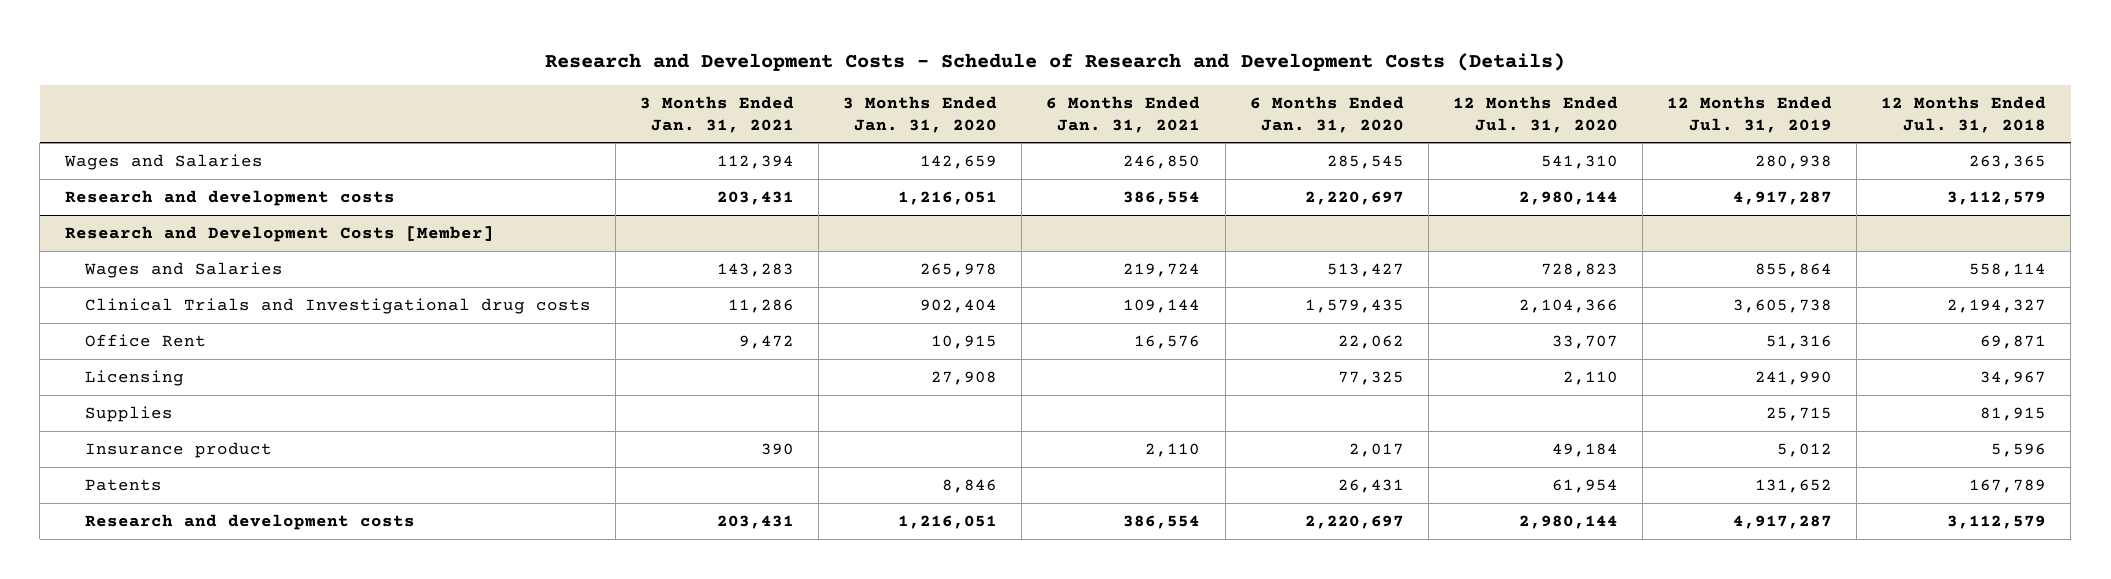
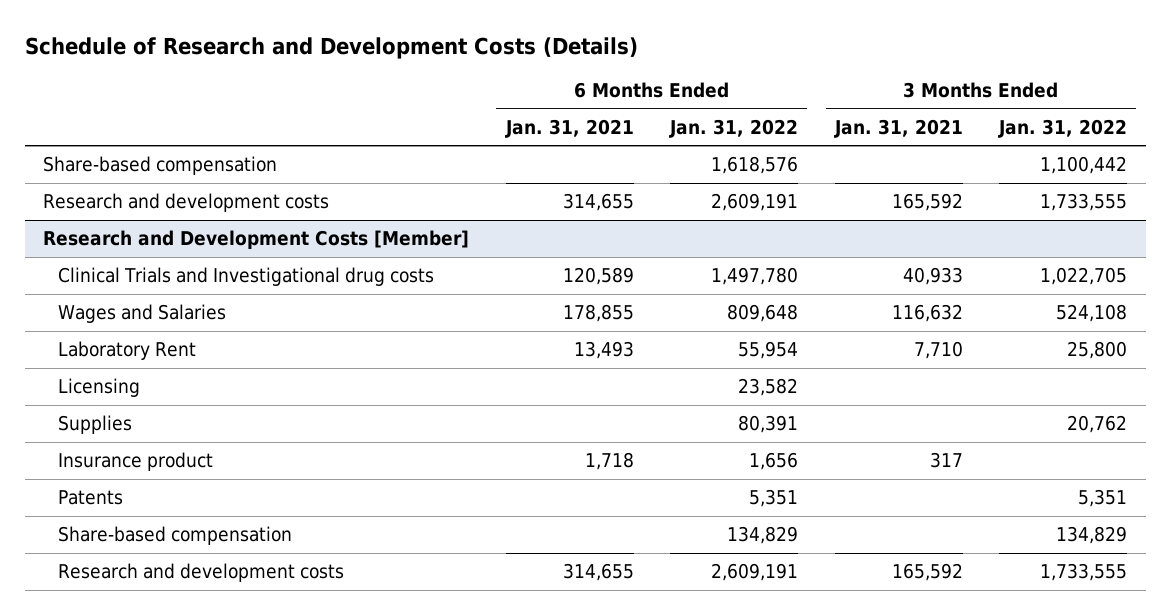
- Research and Development Costs - Schedule of Research and Development Costs (Details)
+ Schedule of Research and Development Costs (Details)
- | 3 Months Ended Jan. 31, 2021 | 3 Months Ended Jan. 31, 2020 | 6 Months Ended Jan. 31, 2021 | 6 Months Ended Jan. 31, 2020 | 12 Months Ended Jul. 31, 2020 | 12 Months Ended Jul. 31, 2019 | 12 Months Ended Jul. 31, 2018
+ | 6 Months Ended Jan. 31, 2021 | 6 Months Ended Jan. 31, 2022 | 3 Months Ended Jan. 31, 2021 | 3 Months Ended Jan. 31, 2022
- Wages and Salaries | 112,394 | 142,659 | 246,850 | 285,545 | 541,310 | 280,938 | 263,365
- Research and development costs | 203,431 | 1,216,051 | 386,554 | 2,220,697 | 2,980,144 | 4,917,287 | 3,112,579
+ Share-based compensation | | 1,618,576 | | 1,100,442
+ Research and development costs | 314,655 | 2,609,191 | 165,592 | 1,733,555
@ Research and Development Costs [Member]
- Wages and Salaries | 143,283 | 265,978 | 219,724 | 513,427 | 728,823 | 855,864 | 558,114
- Clinical Trials and Investigational drug costs | 11,286 | 902,404 | 109,144 | 1,579,435 | 2,104,366 | 3,605,738 | 2,194,327
- Office Rent | 9,472 | 10,915 | 16,576 | 22,062 | 33,707 | 51,316 | 69,871
+ Clinical Trials and Investigational drug costs | 120,589 | 1,497,780 | 40,933 | 1,022,705
+ Wages and Salaries | 178,855 | 809,648 | 116,632 | 524,108
+ Laboratory Rent | 13,493 | 55,954 | 7,710 | 25,800
- Insurance product | 390 | | 2,110 | 2,017 | 49,184 | 5,012 | 5,596
+ Insurance product | 1,718 | 1,656 | 317 |
- Research and development costs | 203,431 | 1,216,051 | 386,554 | 2,220,697 | 2,980,144 | 4,917,287 | 3,112,579
+ Share-based compensation | | 134,829 | | 134,829
+ Research and development costs | 314,655 | 2,609,191 | 165,592 | 1,733,555

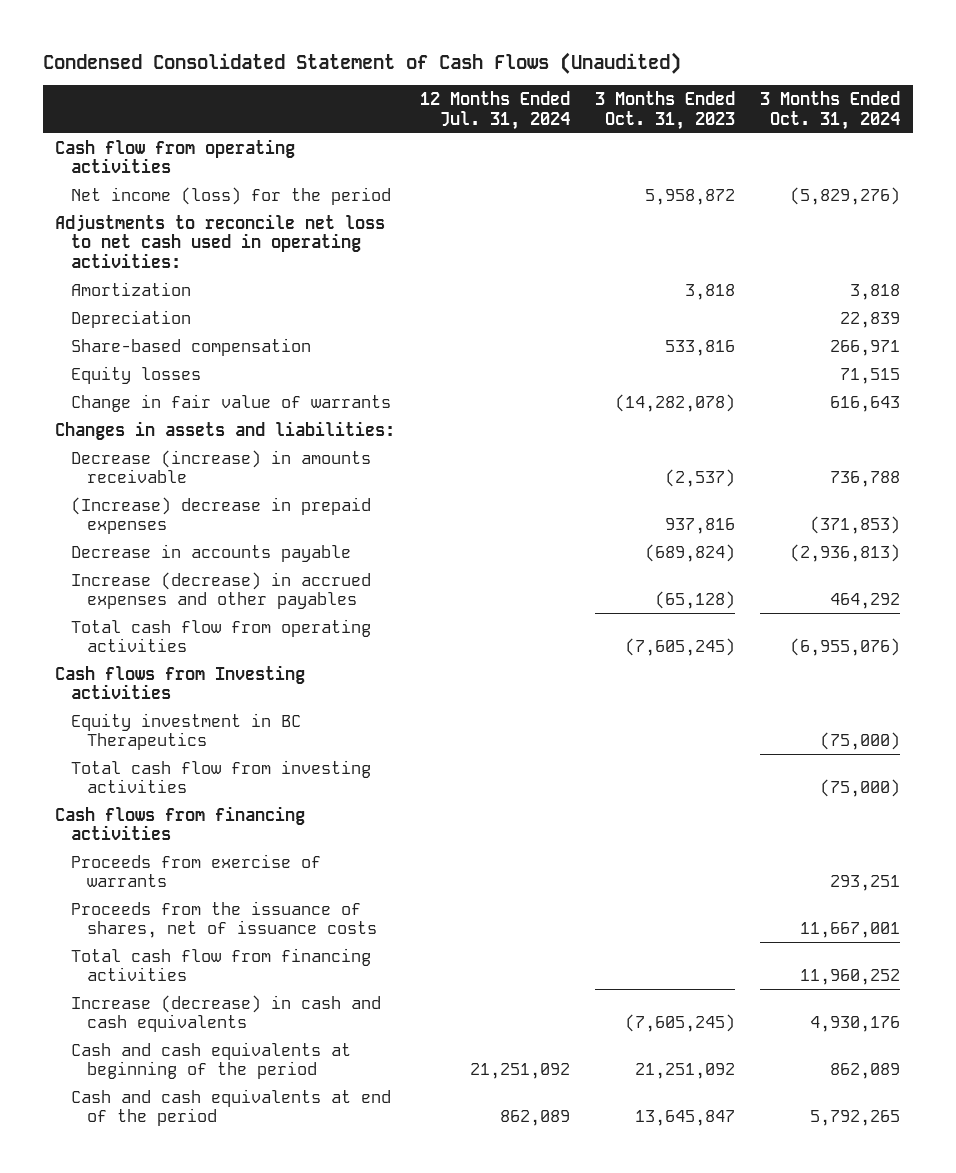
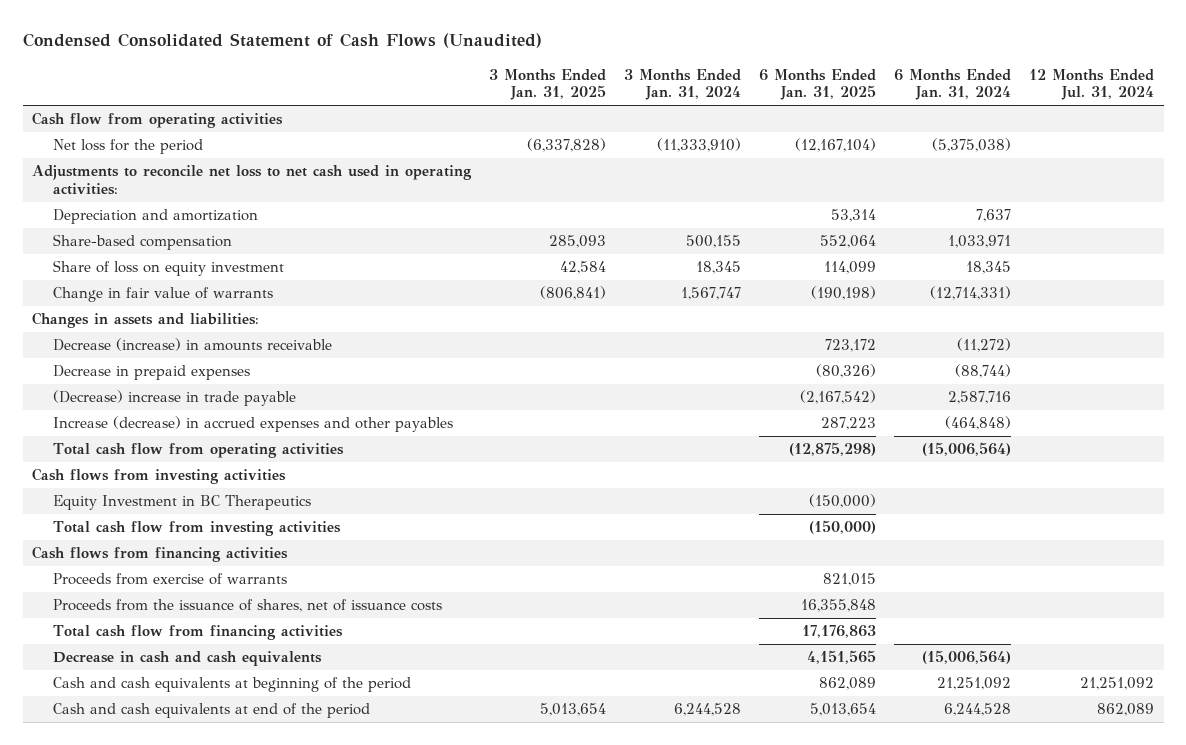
- | 12 Months Ended Jul. 31, 2024 | 3 Months Ended Oct. 31, 2023 | 3 Months Ended Oct. 31, 2024
+ | 3 Months Ended Jan. 31, 2025 | 3 Months Ended Jan. 31, 2024 | 6 Months Ended Jan. 31, 2025 | 6 Months Ended Jan. 31, 2024 | 12 Months Ended Jul. 31, 2024
- Net income (loss) for the period | | 5,958,872 | (5,829,276)
+ Net loss for the period | (6,337,828) | (11,333,910) | (12,167,104) | (5,375,038) |
- Amortization | | 3,818 | 3,818
- Depreciation | | | 22,839
+ Depreciation and amortization | | | 53,314 | 7,637 |
- Equity losses | | | 71,515
+ Share of loss on equity investment | 42,584 | 18,345 | 114,099 | 18,345 |
- (Increase) decrease in prepaid expenses | | 937,816 | (371,853)
- Decrease in accounts payable | | (689,824) | (2,936,813)
+ Decrease in prepaid expenses | | | (80,326) | (88,744) |
+ (Decrease) increase in trade payable | | | (2,167,542) | 2,587,716 |
- Cash flows from Investing activities
- Equity investment in BC Therapeutics | | | (75,000)
+ Cash flows from investing activities
+ Equity Investment in BC Therapeutics | | | (150,000) | |
- Increase (decrease) in cash and cash equivalents | | (7,605,245) | 4,930,176
+ Decrease in cash and cash equivalents | | | 4,151,565 | (15,006,564) |

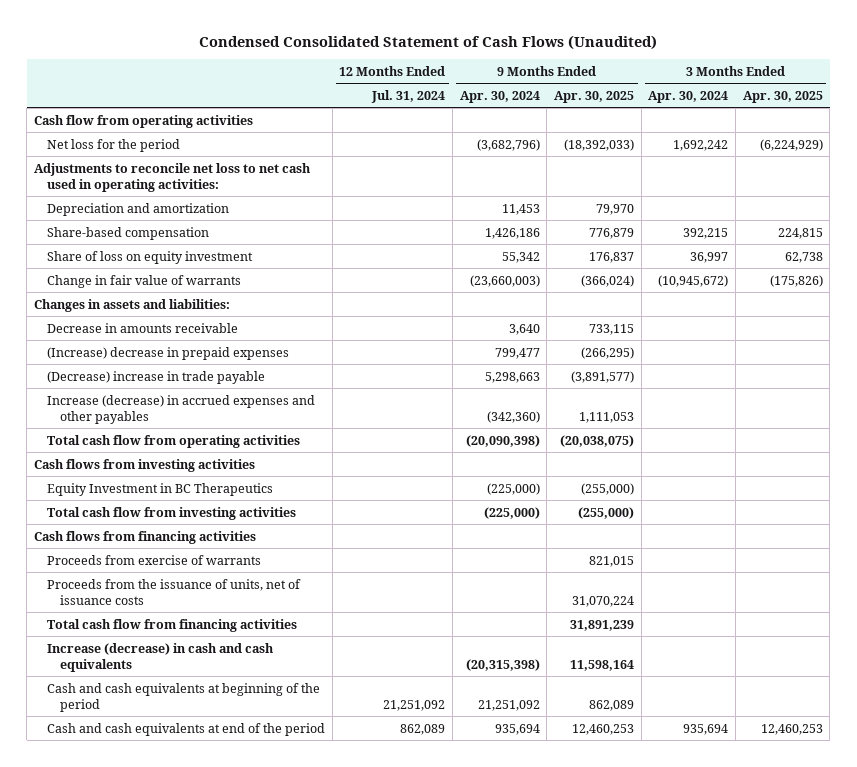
- | 3 Months Ended Jan. 31, 2025 | 3 Months Ended Jan. 31, 2024 | 6 Months Ended Jan. 31, 2025 | 6 Months Ended Jan. 31, 2024 | 12 Months Ended Jul. 31, 2024
+ | 12 Months Ended Jul. 31, 2024 | 9 Months Ended Apr. 30, 2024 | 9 Months Ended Apr. 30, 2025 | 3 Months Ended Apr. 30, 2024 | 3 Months Ended Apr. 30, 2025
- Decrease (increase) in amounts receivable | | | 723,172 | (11,272) |
- Decrease in prepaid expenses | | | (80,326) | (88,744) |
+ Decrease in amounts receivable | | 3,640 | 733,115 | |
+ (Increase) decrease in prepaid expenses | | 799,477 | (266,295) | |
- Proceeds from the issuance of shares, net of issuance costs | | | 16,355,848 | |
+ Proceeds from the issuance of units, net of issuance costs | | | 31,070,224 | |
- Decrease in cash and cash equivalents | | | 4,151,565 | (15,006,564) |
+ Increase (decrease) in cash and cash equivalents | | (20,315,398) | 11,598,164 | |

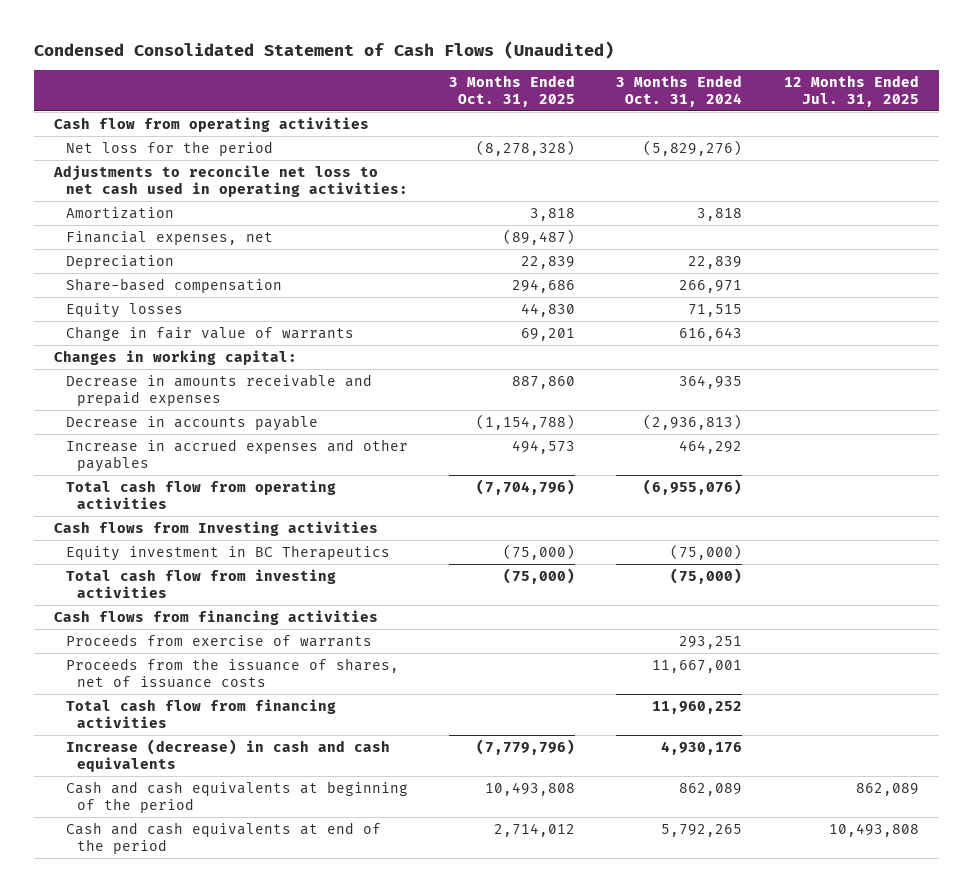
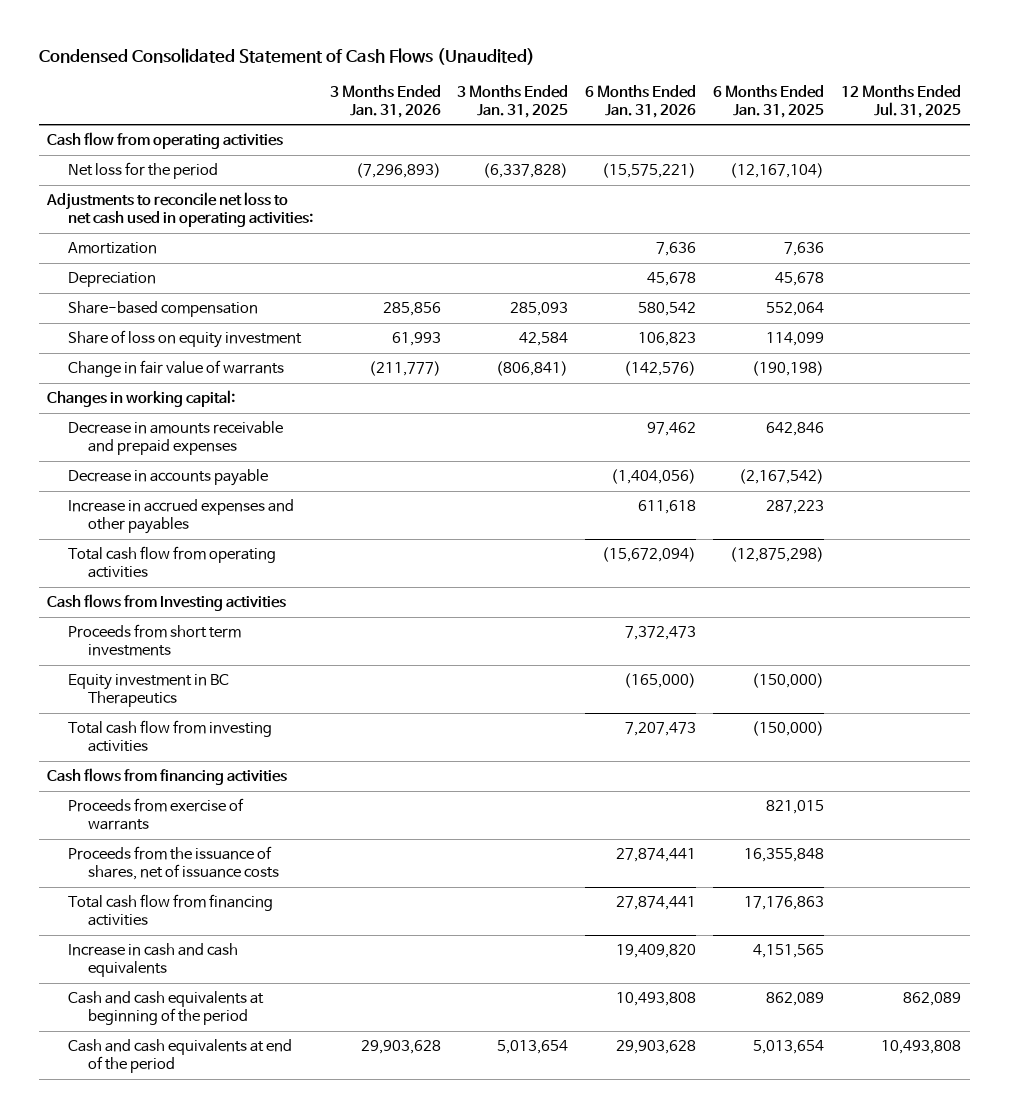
- | 3 Months Ended Oct. 31, 2025 | 3 Months Ended Oct. 31, 2024 | 12 Months Ended Jul. 31, 2025
+ | 3 Months Ended Jan. 31, 2026 | 3 Months Ended Jan. 31, 2025 | 6 Months Ended Jan. 31, 2026 | 6 Months Ended Jan. 31, 2025 | 12 Months Ended Jul. 31, 2025
- Financial expenses, net | (89,487) | |
- Equity losses | 44,830 | 71,515 |
+ Share of loss on equity investment | 61,993 | 42,584 | 106,823 | 114,099 |
+ Proceeds from short term investments | | | 7,372,473 | |
- Increase (decrease) in cash and cash equivalents | (7,779,796) | 4,930,176 |
+ Increase in cash and cash equivalents | | | 19,409,820 | 4,151,565 |

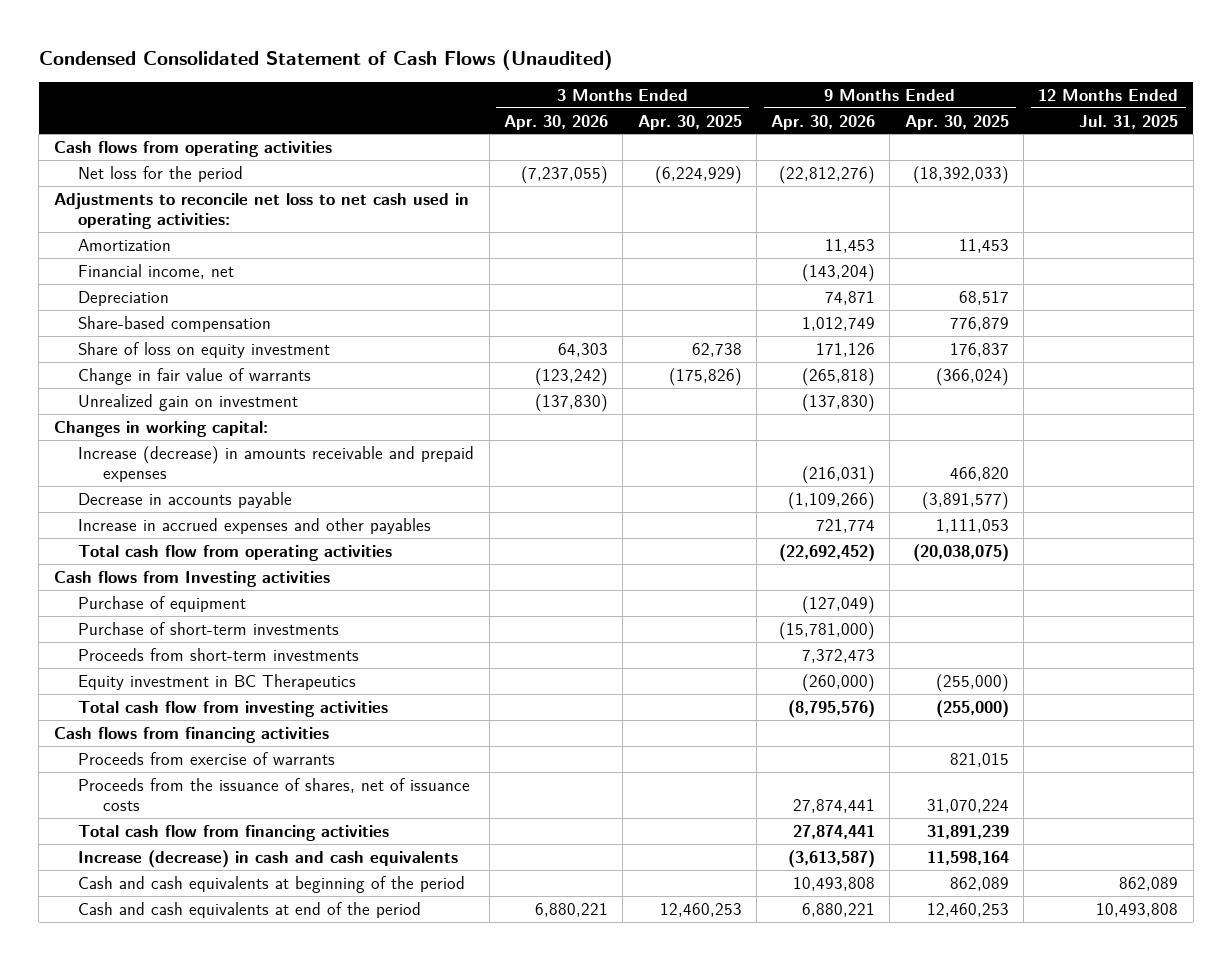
- | 3 Months Ended Jan. 31, 2026 | 3 Months Ended Jan. 31, 2025 | 6 Months Ended Jan. 31, 2026 | 6 Months Ended Jan. 31, 2025 | 12 Months Ended Jul. 31, 2025
+ | 3 Months Ended Apr. 30, 2026 | 3 Months Ended Apr. 30, 2025 | 9 Months Ended Apr. 30, 2026 | 9 Months Ended Apr. 30, 2025 | 12 Months Ended Jul. 31, 2025
- Cash flow from operating activities
+ Cash flows from operating activities
+ Financial income, net | | | (143,204) | |
+ Unrealized gain on investment | (137,830) | | (137,830) | |
- Decrease in amounts receivable and prepaid expenses | | | 97,462 | 642,846 |
+ Increase (decrease) in amounts receivable and prepaid expenses | | | (216,031) | 466,820 |
- Proceeds from short term investments | | | 7,372,473 | |
+ Purchase of equipment | | | (127,049) | |
+ Purchase of short-term investments | | | (15,781,000) | |
+ Proceeds from short-term investments | | | 7,372,473 | |
- Increase in cash and cash equivalents | | | 19,409,820 | 4,151,565 |
+ Increase (decrease) in cash and cash equivalents | | | (3,613,587) | 11,598,164 |

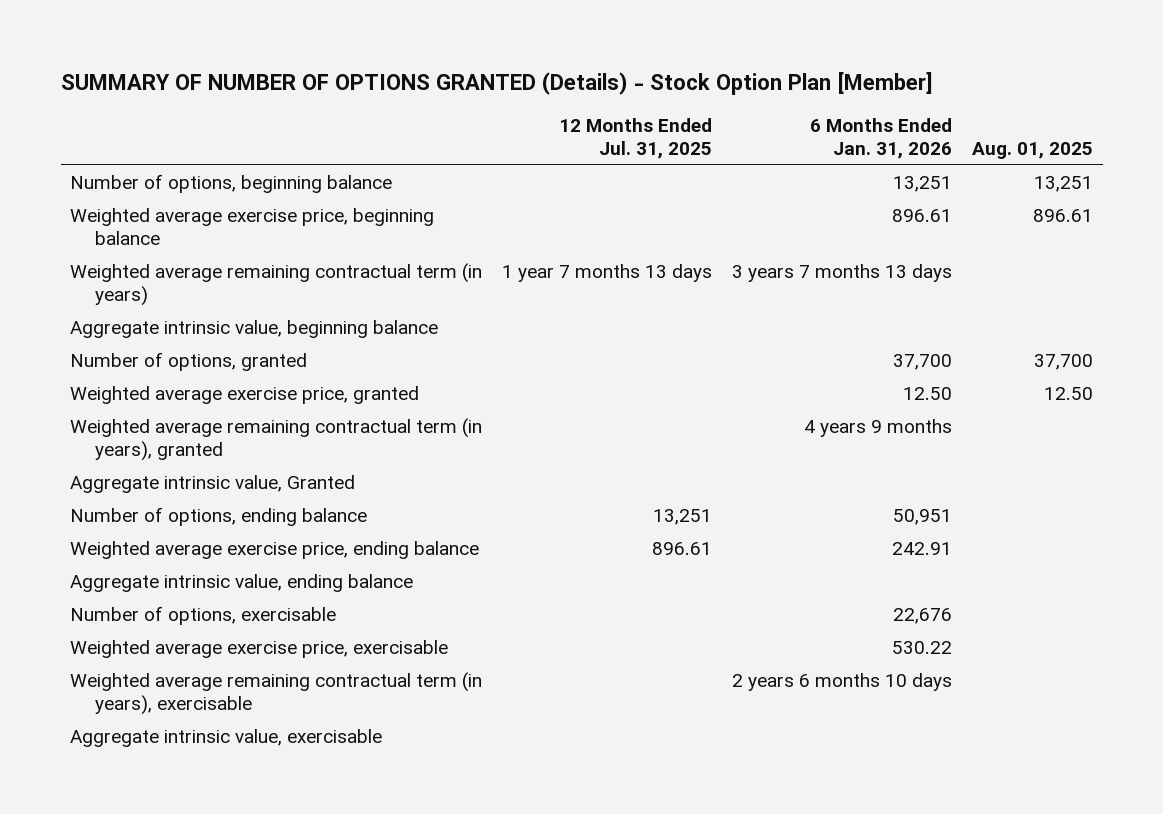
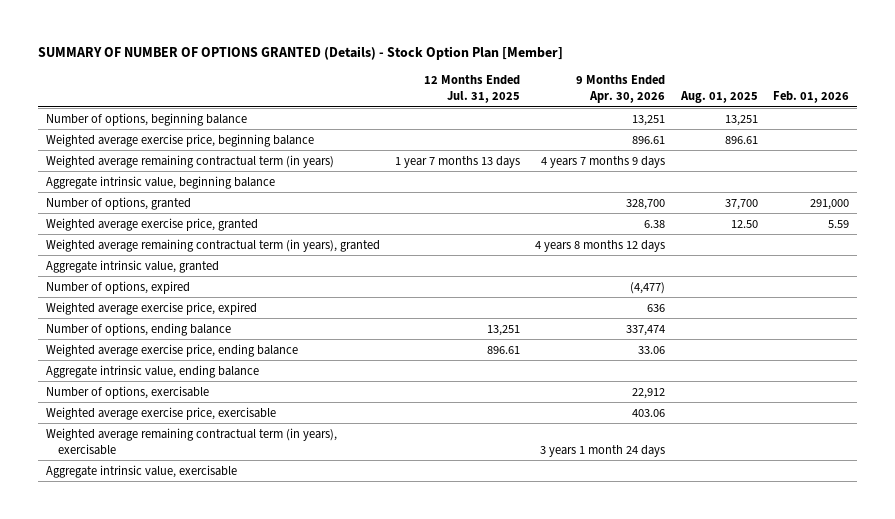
- | 12 Months Ended Jul. 31, 2025 | 6 Months Ended Jan. 31, 2026 | Aug. 01, 2025
+ | 12 Months Ended Jul. 31, 2025 | 9 Months Ended Apr. 30, 2026 | Aug. 01, 2025 | Feb. 01, 2026
- Aggregate intrinsic value, Granted
+ Aggregate intrinsic value, granted
+ Number of options, expired | | (4,477) | |
+ Weighted average exercise price, expired | | 636 | |

